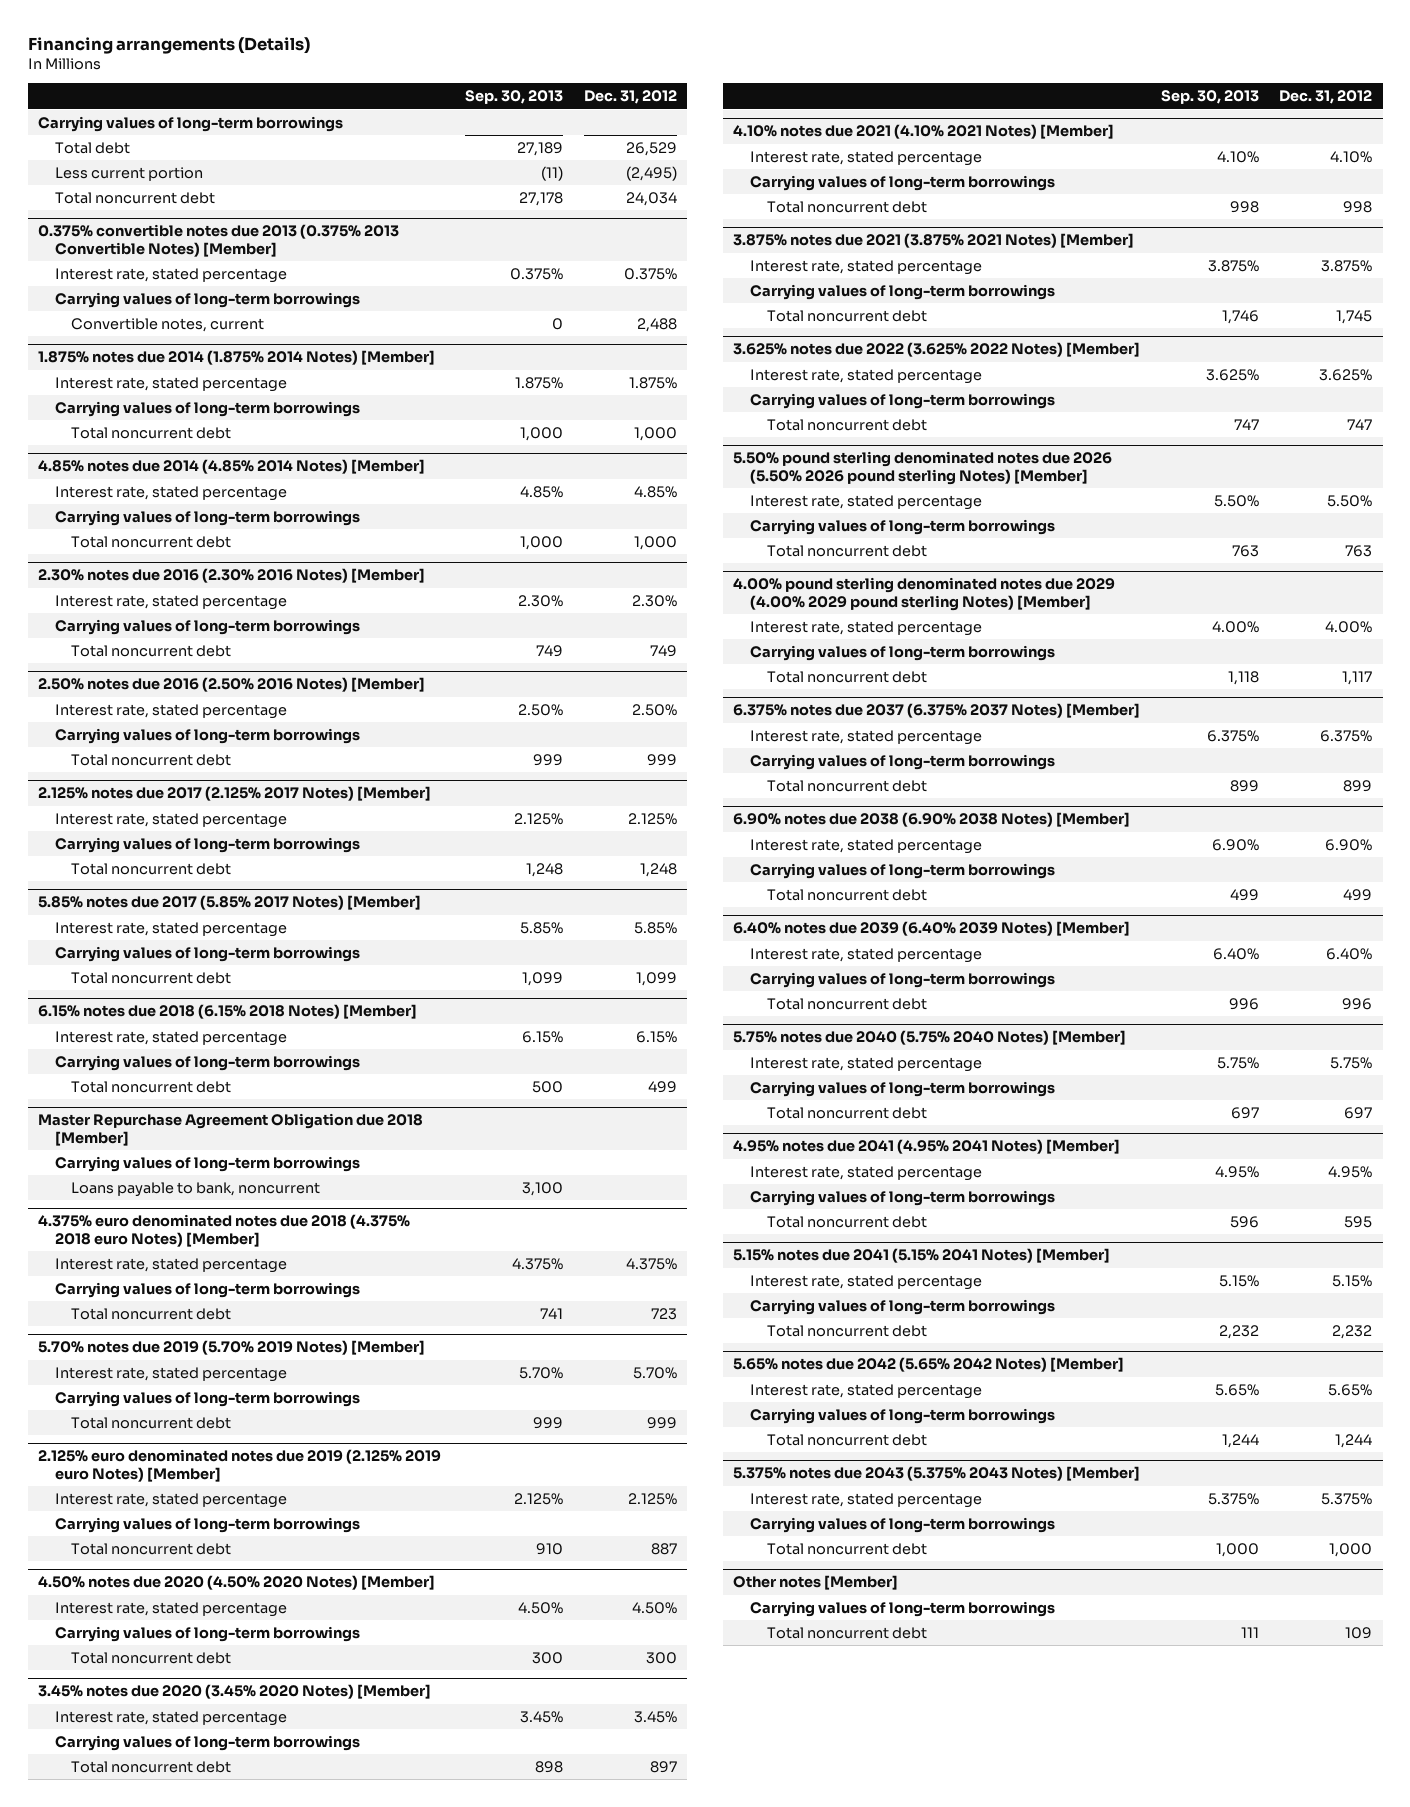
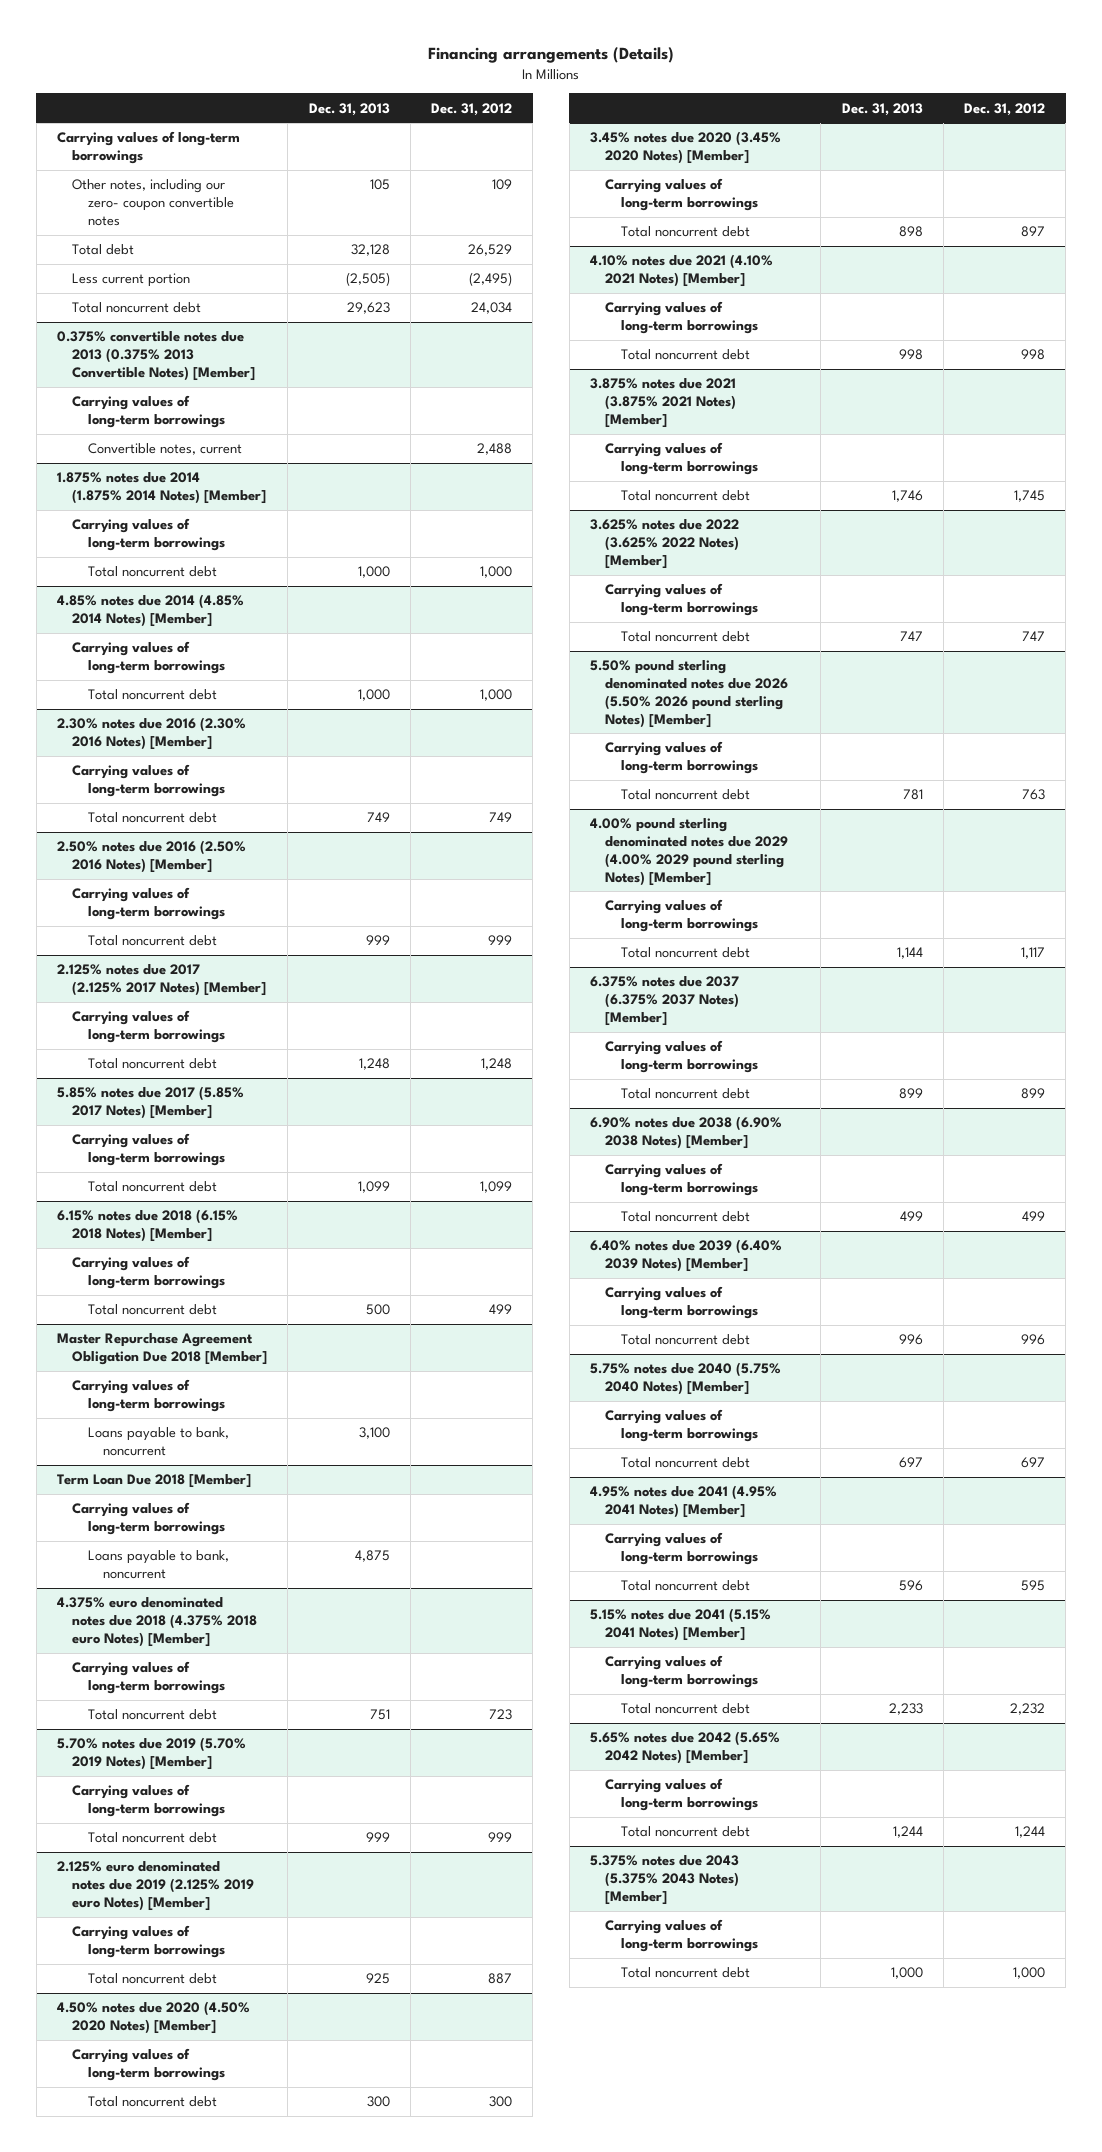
- | Sep. 30, 2013 | Dec. 31, 2012
+ | Dec. 31, 2013 | Dec. 31, 2012
+ Other notes, including our zero- coupon convertible notes | 105 | 109
@ 0.375% convertible notes due 2013 (0.375% 2013 Convertible Notes) [Member]
- Interest rate, stated percentage | 0.375% | 0.375%
@ 1.875% notes due 2014 (1.875% 2014 Notes) [Member]
- Interest rate, stated percentage | 1.875% | 1.875%
@ 4.85% notes due 2014 (4.85% 2014 Notes) [Member]
- Interest rate, stated percentage | 4.85% | 4.85%
@ 2.30% notes due 2016 (2.30% 2016 Notes) [Member]
- Interest rate, stated percentage | 2.30% | 2.30%
@ 2.50% notes due 2016 (2.50% 2016 Notes) [Member]
- Interest rate, stated percentage | 2.50% | 2.50%
@ 2.125% notes due 2017 (2.125% 2017 Notes) [Member]
- Interest rate, stated percentage | 2.125% | 2.125%
@ 5.85% notes due 2017 (5.85% 2017 Notes) [Member]
- Interest rate, stated percentage | 5.85% | 5.85%
@ 6.15% notes due 2018 (6.15% 2018 Notes) [Member]
- Interest rate, stated percentage | 6.15% | 6.15%
- Master Repurchase Agreement Obligation due 2018 [Member]
+ Master Repurchase Agreement Obligation Due 2018 [Member]
+ Term Loan Due 2018 [Member]
+ Carrying values of long-term borrowings
+ Loans payable to bank, noncurrent | 4,875 |
@ 4.375% euro denominated notes due 2018 (4.375% 2018 euro Notes) [Member]
- Interest rate, stated percentage | 4.375% | 4.375%
@ 5.70% notes due 2019 (5.70% 2019 Notes) [Member]
- Interest rate, stated percentage | 5.70% | 5.70%
@ 2.125% euro denominated notes due 2019 (2.125% 2019 euro Notes) [Member]
- Interest rate, stated percentage | 2.125% | 2.125%
@ 4.50% notes due 2020 (4.50% 2020 Notes) [Member]
- Interest rate, stated percentage | 4.50% | 4.50%
@ 3.45% notes due 2020 (3.45% 2020 Notes) [Member]
- Interest rate, stated percentage | 3.45% | 3.45%
@ 4.10% notes due 2021 (4.10% 2021 Notes) [Member]
- Interest rate, stated percentage | 4.10% | 4.10%
@ 3.875% notes due 2021 (3.875% 2021 Notes) [Member]
- Interest rate, stated percentage | 3.875% | 3.875%
@ 3.625% notes due 2022 (3.625% 2022 Notes) [Member]
- Interest rate, stated percentage | 3.625% | 3.625%
@ 5.50% pound sterling denominated notes due 2026 (5.50% 2026 pound sterling Notes) [Member]
- Interest rate, stated percentage | 5.50% | 5.50%
@ 4.00% pound sterling denominated notes due 2029 (4.00% 2029 pound sterling Notes) [Member]
- Interest rate, stated percentage | 4.00% | 4.00%
@ 6.375% notes due 2037 (6.375% 2037 Notes) [Member]
- Interest rate, stated percentage | 6.375% | 6.375%
@ 6.90% notes due 2038 (6.90% 2038 Notes) [Member]
- Interest rate, stated percentage | 6.90% | 6.90%
@ 6.40% notes due 2039 (6.40% 2039 Notes) [Member]
- Interest rate, stated percentage | 6.40% | 6.40%
@ 5.75% notes due 2040 (5.75% 2040 Notes) [Member]
- Interest rate, stated percentage | 5.75% | 5.75%
@ 4.95% notes due 2041 (4.95% 2041 Notes) [Member]
- Interest rate, stated percentage | 4.95% | 4.95%
@ 5.15% notes due 2041 (5.15% 2041 Notes) [Member]
- Interest rate, stated percentage | 5.15% | 5.15%
@ 5.65% notes due 2042 (5.65% 2042 Notes) [Member]
- Interest rate, stated percentage | 5.65% | 5.65%
@ 5.375% notes due 2043 (5.375% 2043 Notes) [Member]
- Interest rate, stated percentage | 5.375% | 5.375%
- Other notes [Member]
- Carrying values of long-term borrowings
- Total noncurrent debt | 111 | 109

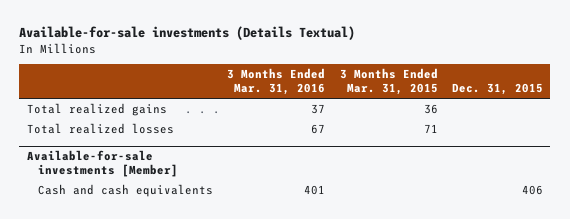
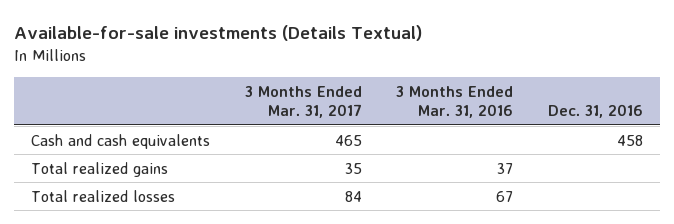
- | 3 Months Ended Mar. 31, 2016 | 3 Months Ended Mar. 31, 2015 | Dec. 31, 2015
+ | 3 Months Ended Mar. 31, 2017 | 3 Months Ended Mar. 31, 2016 | Dec. 31, 2016
+ Cash and cash equivalents | 465 | | 458
- Available-for-sale investments [Member]
- Cash and cash equivalents | 401 | | 406

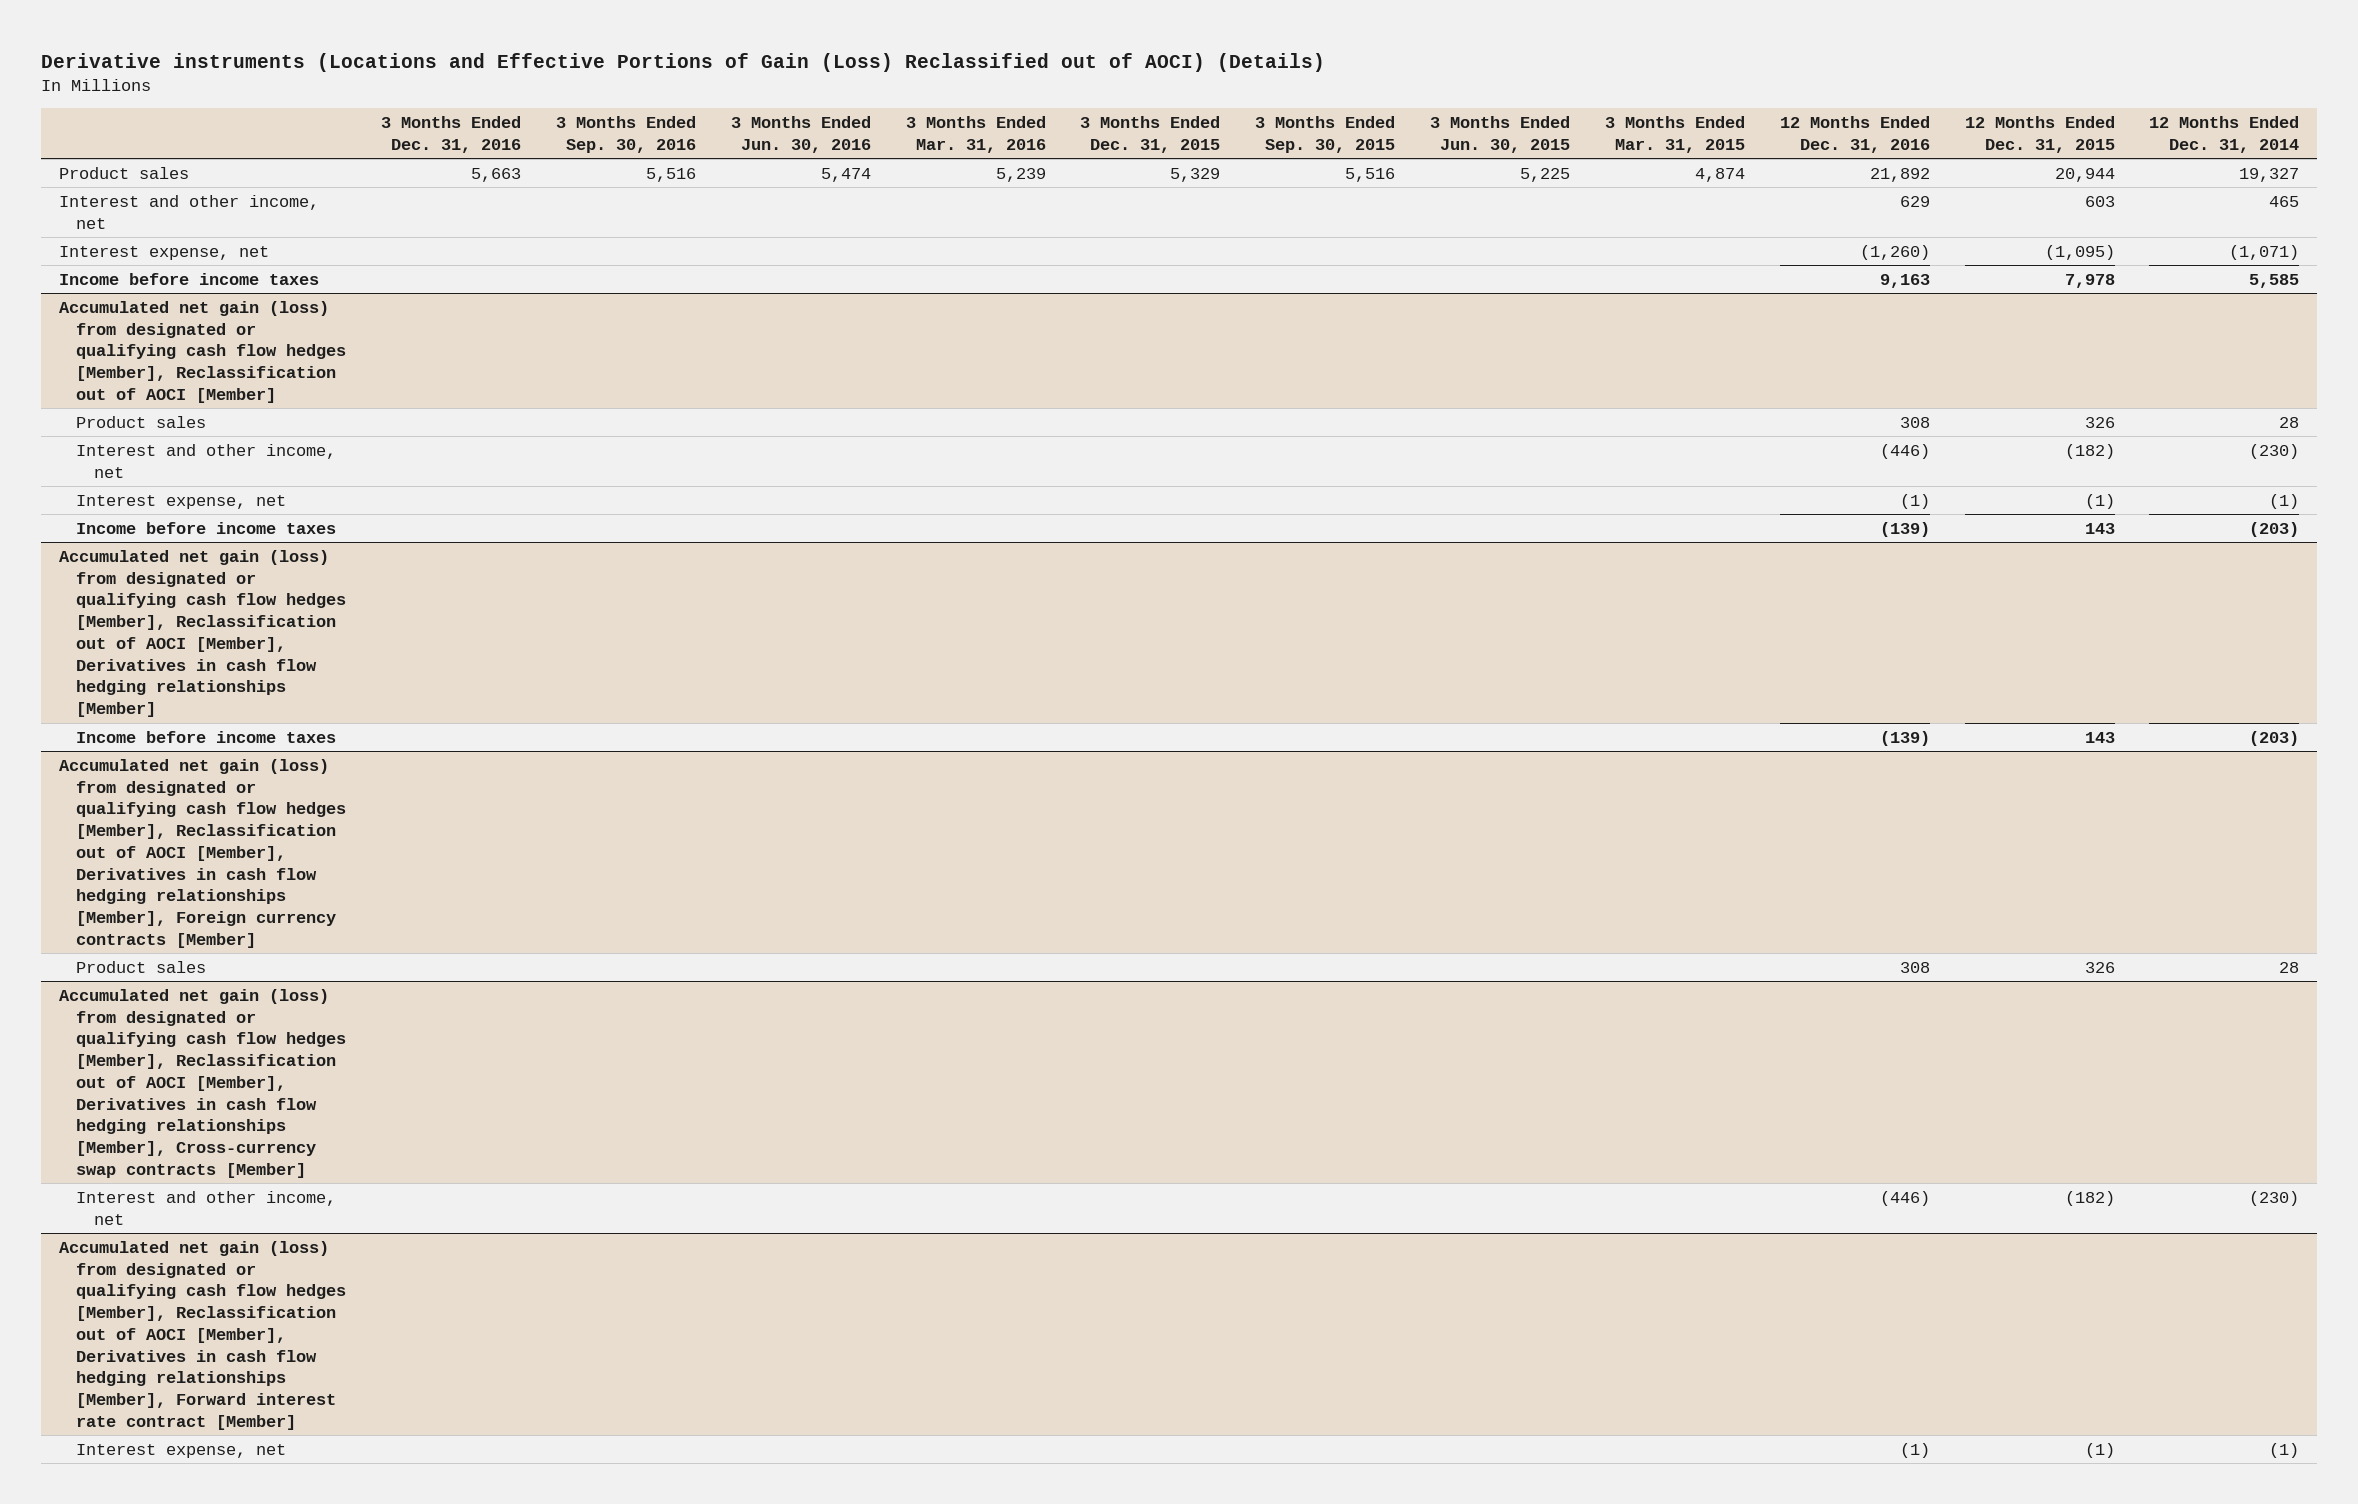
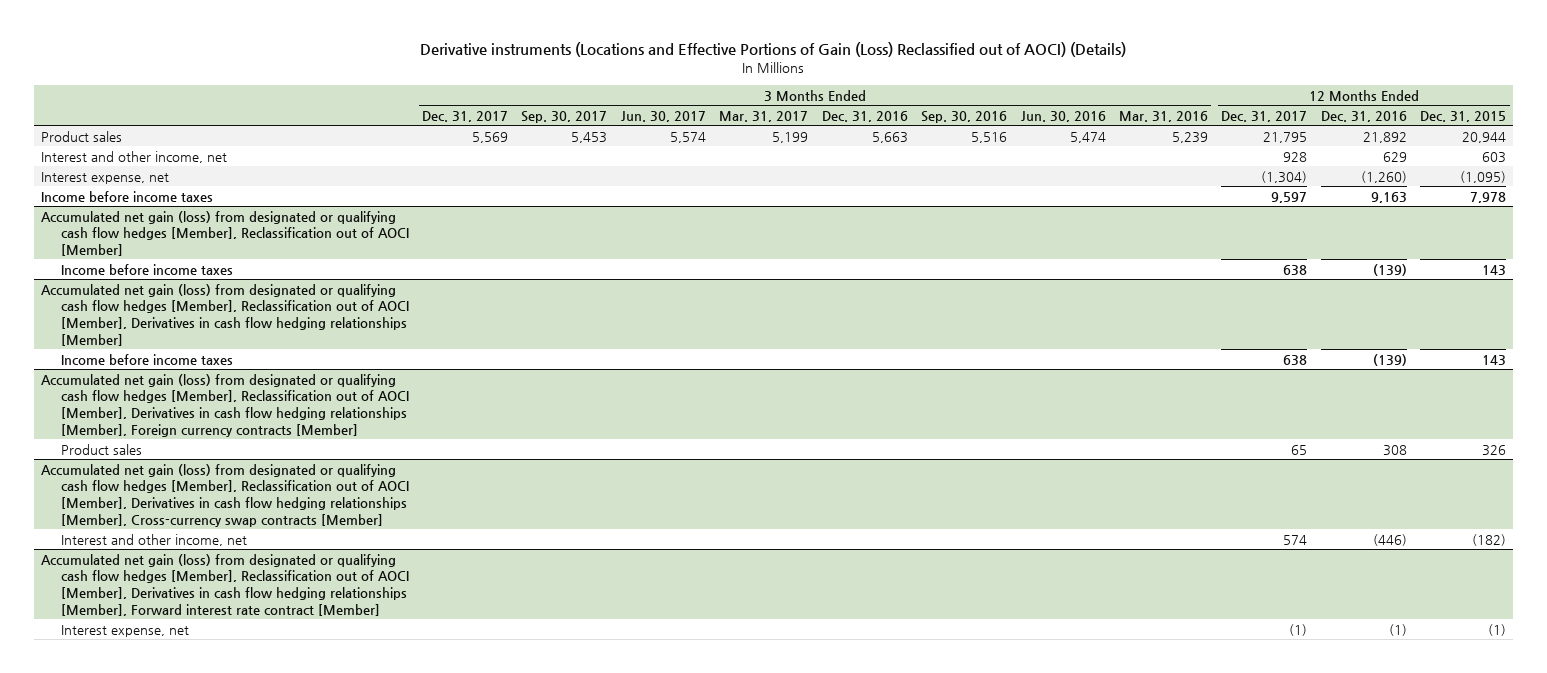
- | 3 Months Ended Dec. 31, 2016 | 3 Months Ended Sep. 30, 2016 | 3 Months Ended Jun. 30, 2016 | 3 Months Ended Mar. 31, 2016 | 3 Months Ended Dec. 31, 2015 | 3 Months Ended Sep. 30, 2015 | 3 Months Ended Jun. 30, 2015 | 3 Months Ended Mar. 31, 2015 | 12 Months Ended Dec. 31, 2016 | 12 Months Ended Dec. 31, 2015 | 12 Months Ended Dec. 31, 2014
+ | 3 Months Ended Dec. 31, 2017 | 3 Months Ended Sep. 30, 2017 | 3 Months Ended Jun. 30, 2017 | 3 Months Ended Mar. 31, 2017 | 3 Months Ended Dec. 31, 2016 | 3 Months Ended Sep. 30, 2016 | 3 Months Ended Jun. 30, 2016 | 3 Months Ended Mar. 31, 2016 | 12 Months Ended Dec. 31, 2017 | 12 Months Ended Dec. 31, 2016 | 12 Months Ended Dec. 31, 2015
@ Accumulated net gain (loss) from designated or qualifying cash flow hedges [Member], Reclassification out of AOCI [Member]
- Product sales | | | | | | | | | 308 | 326 | 28
- Interest and other income, net | | | | | | | | | (446) | (182) | (230)
- Interest expense, net | | | | | | | | | (1) | (1) | (1)

